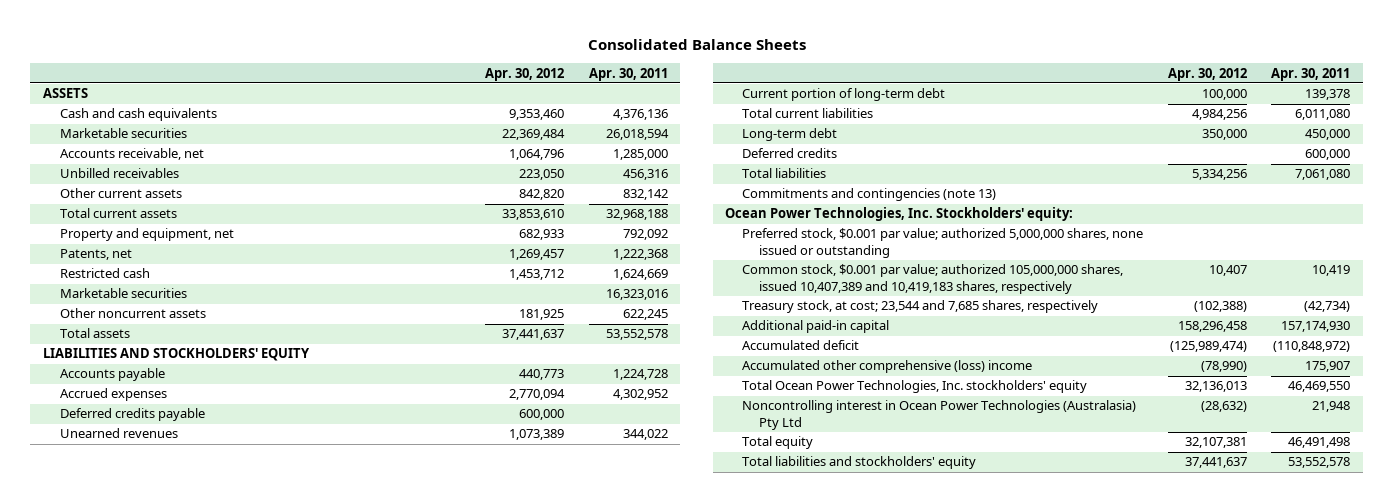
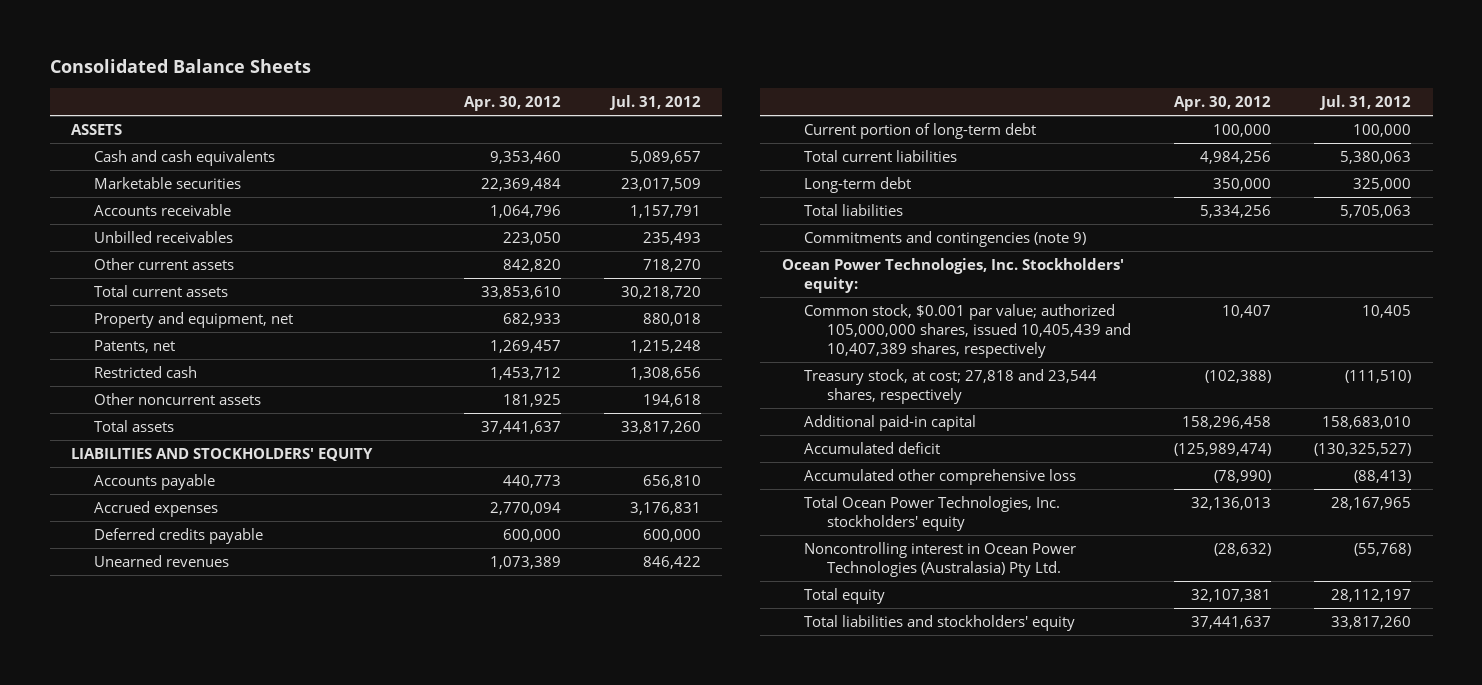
- | Apr. 30, 2012 | Apr. 30, 2011
+ | Apr. 30, 2012 | Jul. 31, 2012
- Accounts receivable, net | 1,064,796 | 1,285,000
+ Accounts receivable | 1,064,796 | 1,157,791
- Marketable securities | | 16,323,016
- Deferred credits | | 600,000
- Commitments and contingencies (note 13)
+ Commitments and contingencies (note 9)
- Preferred stock, $0.001 par value; authorized 5,000,000 shares, none issued or outstanding
- Common stock, $0.001 par value; authorized 105,000,000 shares, issued 10,407,389 and 10,419,183 shares, respectively | 10,407 | 10,419
- Treasury stock, at cost; 23,544 and 7,685 shares, respectively | (102,388) | (42,734)
+ Common stock, $0.001 par value; authorized 105,000,000 shares, issued 10,405,439 and 10,407,389 shares, respectively | 10,407 | 10,405
+ Treasury stock, at cost; 27,818 and 23,544 shares, respectively | (102,388) | (111,510)
- Accumulated other comprehensive (loss) income | (78,990) | 175,907
+ Accumulated other comprehensive loss | (78,990) | (88,413)
- Noncontrolling interest in Ocean Power Technologies (Australasia) Pty Ltd | (28,632) | 21,948
+ Noncontrolling interest in Ocean Power Technologies (Australasia) Pty Ltd. | (28,632) | (55,768)

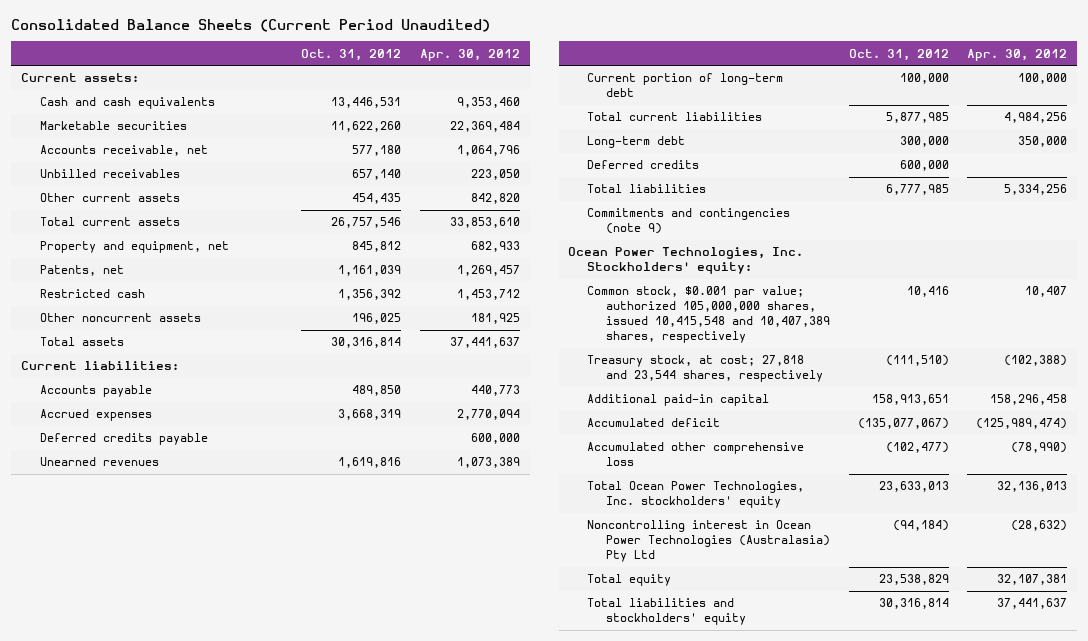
- Consolidated Balance Sheets
+ Consolidated Balance Sheets (Current Period Unaudited)
- | Apr. 30, 2012 | Jul. 31, 2012
+ | Oct. 31, 2012 | Apr. 30, 2012
- ASSETS
+ Current assets:
- Accounts receivable | 1,064,796 | 1,157,791
+ Accounts receivable, net | 577,180 | 1,064,796
- LIABILITIES AND STOCKHOLDERS' EQUITY
+ Current liabilities:
+ Deferred credits | 600,000 |
- Common stock, $0.001 par value; authorized 105,000,000 shares, issued 10,405,439 and 10,407,389 shares, respectively | 10,407 | 10,405
+ Common stock, $0.001 par value; authorized 105,000,000 shares, issued 10,415,548 and 10,407,389 shares, respectively | 10,416 | 10,407
- Noncontrolling interest in Ocean Power Technologies (Australasia) Pty Ltd. | (28,632) | (55,768)
+ Noncontrolling interest in Ocean Power Technologies (Australasia) Pty Ltd | (94,184) | (28,632)

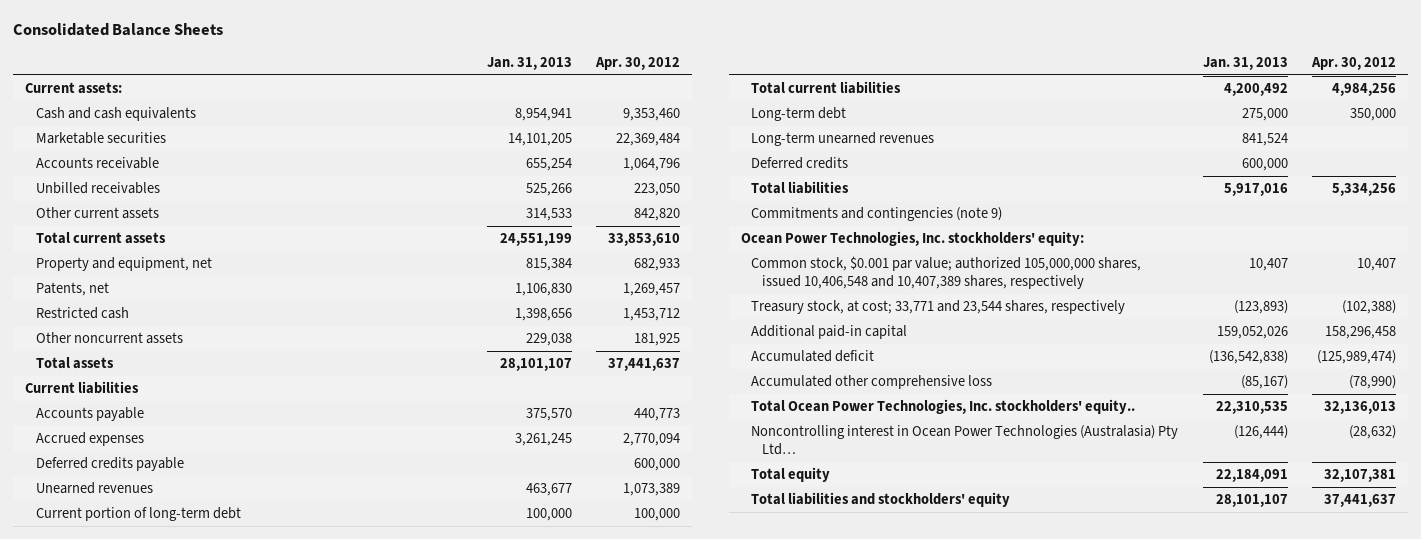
- Consolidated Balance Sheets (Current Period Unaudited)
+ Consolidated Balance Sheets
- | Oct. 31, 2012 | Apr. 30, 2012
+ | Jan. 31, 2013 | Apr. 30, 2012
- Accounts receivable, net | 577,180 | 1,064,796
+ Accounts receivable | 655,254 | 1,064,796
- Current liabilities:
+ Current liabilities
+ Long-term unearned revenues | 841,524 |
- Ocean Power Technologies, Inc. Stockholders' equity:
- Common stock, $0.001 par value; authorized 105,000,000 shares, issued 10,415,548 and 10,407,389 shares, respectively | 10,416 | 10,407
- Treasury stock, at cost; 27,818 and 23,544 shares, respectively | (111,510) | (102,388)
+ Ocean Power Technologies, Inc. stockholders' equity:
+ Common stock, $0.001 par value; authorized 105,000,000 shares, issued 10,406,548 and 10,407,389 shares, respectively | 10,407 | 10,407
+ Treasury stock, at cost; 33,771 and 23,544 shares, respectively | (123,893) | (102,388)
- Total Ocean Power Technologies, Inc. stockholders' equity | 23,633,013 | 32,136,013
- Noncontrolling interest in Ocean Power Technologies (Australasia) Pty Ltd | (94,184) | (28,632)
+ Total Ocean Power Technologies, Inc. stockholders' equity.. | 22,310,535 | 32,136,013
+ Noncontrolling interest in Ocean Power Technologies (Australasia) Pty Ltd… | (126,444) | (28,632)

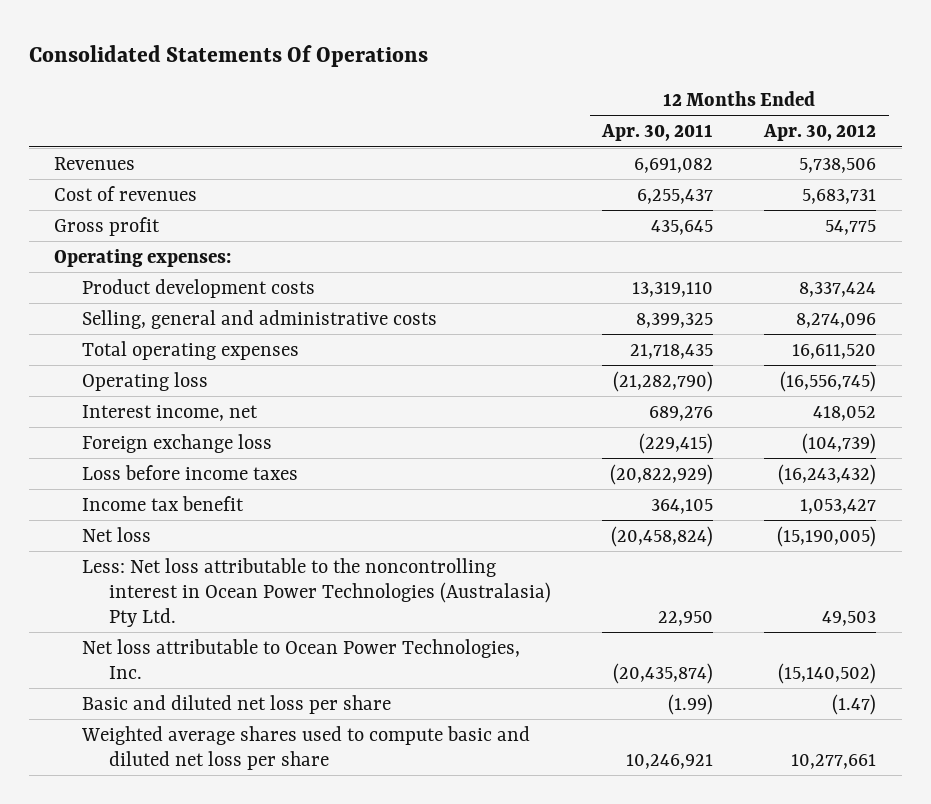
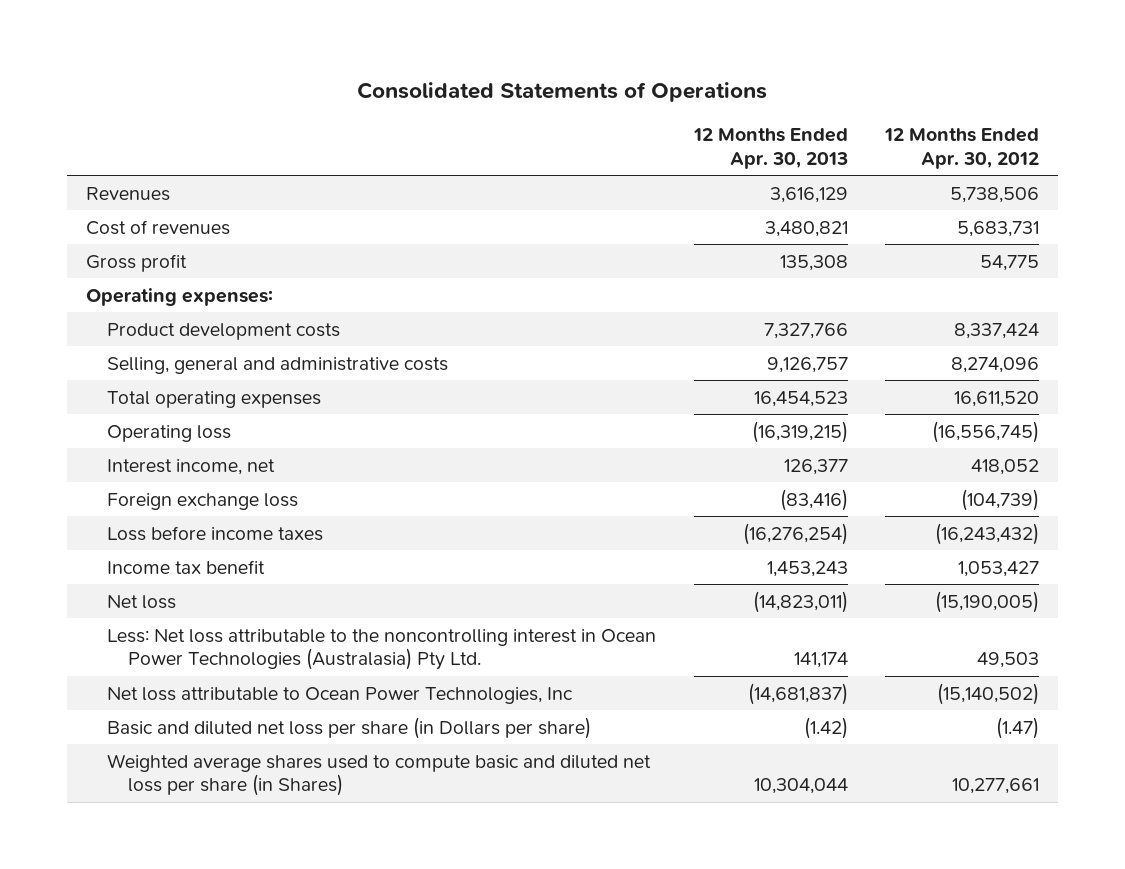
- Consolidated Statements Of Operations
+ Consolidated Statements of Operations
- | 12 Months Ended Apr. 30, 2011 | 12 Months Ended Apr. 30, 2012
+ | 12 Months Ended Apr. 30, 2013 | 12 Months Ended Apr. 30, 2012
- Net loss attributable to Ocean Power Technologies, Inc. | (20,435,874) | (15,140,502)
- Basic and diluted net loss per share | (1.99) | (1.47)
- Weighted average shares used to compute basic and diluted net loss per share | 10,246,921 | 10,277,661
+ Net loss attributable to Ocean Power Technologies, Inc | (14,681,837) | (15,140,502)
+ Basic and diluted net loss per share (in Dollars per share) | (1.42) | (1.47)
+ Weighted average shares used to compute basic and diluted net loss per share (in Shares) | 10,304,044 | 10,277,661

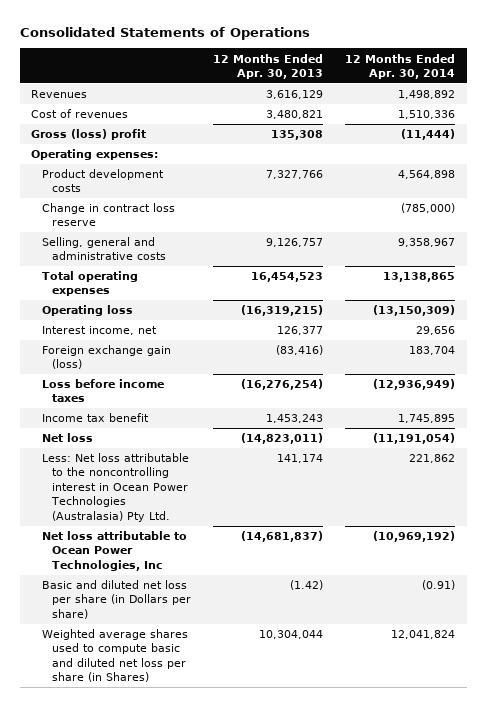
- | 12 Months Ended Apr. 30, 2013 | 12 Months Ended Apr. 30, 2012
+ | 12 Months Ended Apr. 30, 2013 | 12 Months Ended Apr. 30, 2014
- Gross profit | 135,308 | 54,775
+ Gross (loss) profit | 135,308 | (11,444)
+ Change in contract loss reserve | | (785,000)
- Foreign exchange loss | (83,416) | (104,739)
+ Foreign exchange gain (loss) | (83,416) | 183,704

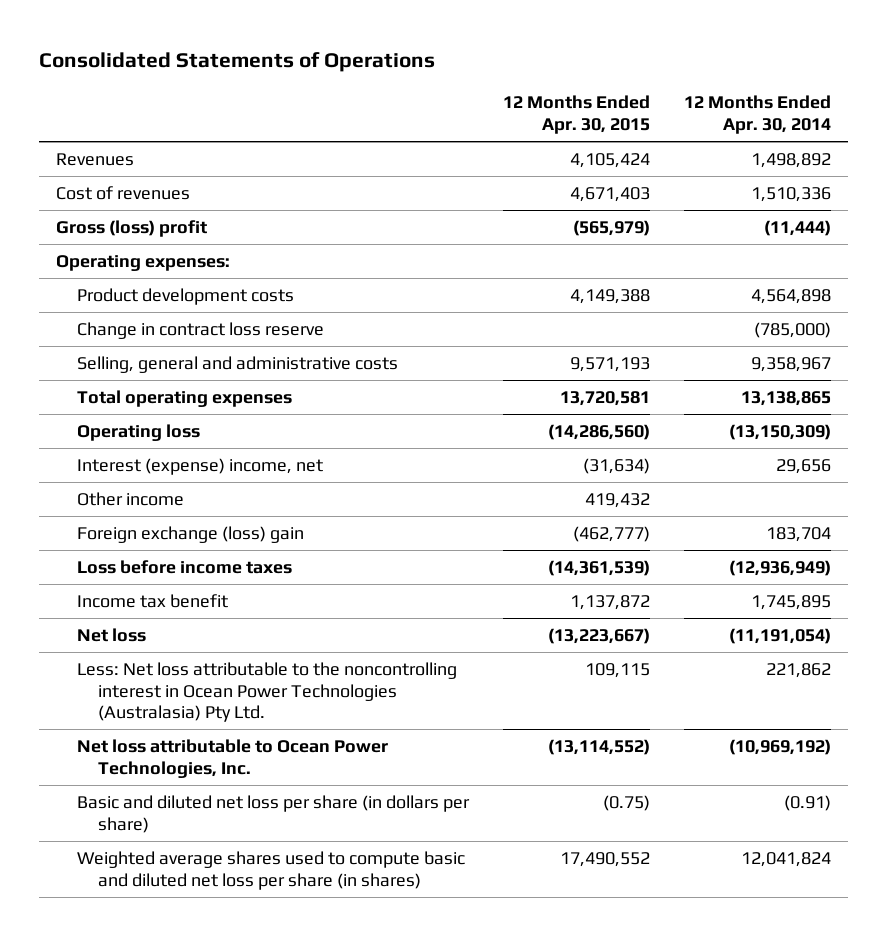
- | 12 Months Ended Apr. 30, 2013 | 12 Months Ended Apr. 30, 2014
+ | 12 Months Ended Apr. 30, 2015 | 12 Months Ended Apr. 30, 2014
- Interest income, net | 126,377 | 29,656
- Foreign exchange gain (loss) | (83,416) | 183,704
+ Interest (expense) income, net | (31,634) | 29,656
+ Other income | 419,432 |
+ Foreign exchange (loss) gain | (462,777) | 183,704
- Net loss attributable to Ocean Power Technologies, Inc | (14,681,837) | (10,969,192)
- Basic and diluted net loss per share (in Dollars per share) | (1.42) | (0.91)
- Weighted average shares used to compute basic and diluted net loss per share (in Shares) | 10,304,044 | 12,041,824
+ Net loss attributable to Ocean Power Technologies, Inc. | (13,114,552) | (10,969,192)
+ Basic and diluted net loss per share (in dollars per share) | (0.75) | (0.91)
+ Weighted average shares used to compute basic and diluted net loss per share (in shares) | 17,490,552 | 12,041,824

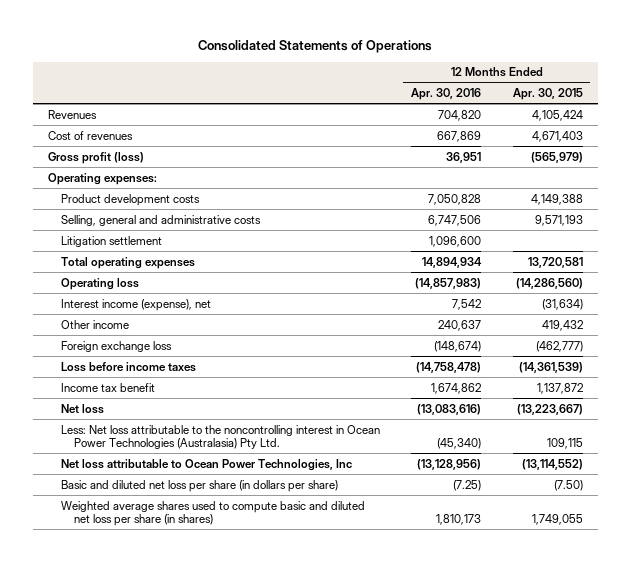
- | 12 Months Ended Apr. 30, 2015 | 12 Months Ended Apr. 30, 2014
+ | 12 Months Ended Apr. 30, 2016 | 12 Months Ended Apr. 30, 2015
- Gross (loss) profit | (565,979) | (11,444)
+ Gross profit (loss) | 36,951 | (565,979)
- Change in contract loss reserve | | (785,000)
+ Litigation settlement | 1,096,600 |
- Interest (expense) income, net | (31,634) | 29,656
+ Interest income (expense), net | 7,542 | (31,634)
- Foreign exchange (loss) gain | (462,777) | 183,704
+ Foreign exchange loss | (148,674) | (462,777)
- Net loss attributable to Ocean Power Technologies, Inc. | (13,114,552) | (10,969,192)
- Basic and diluted net loss per share (in dollars per share) | (0.75) | (0.91)
- Weighted average shares used to compute basic and diluted net loss per share (in shares) | 17,490,552 | 12,041,824
+ Net loss attributable to Ocean Power Technologies, Inc | (13,128,956) | (13,114,552)
+ Basic and diluted net loss per share (in dollars per share) | (7.25) | (7.50)
+ Weighted average shares used to compute basic and diluted net loss per share (in shares) | 1,810,173 | 1,749,055

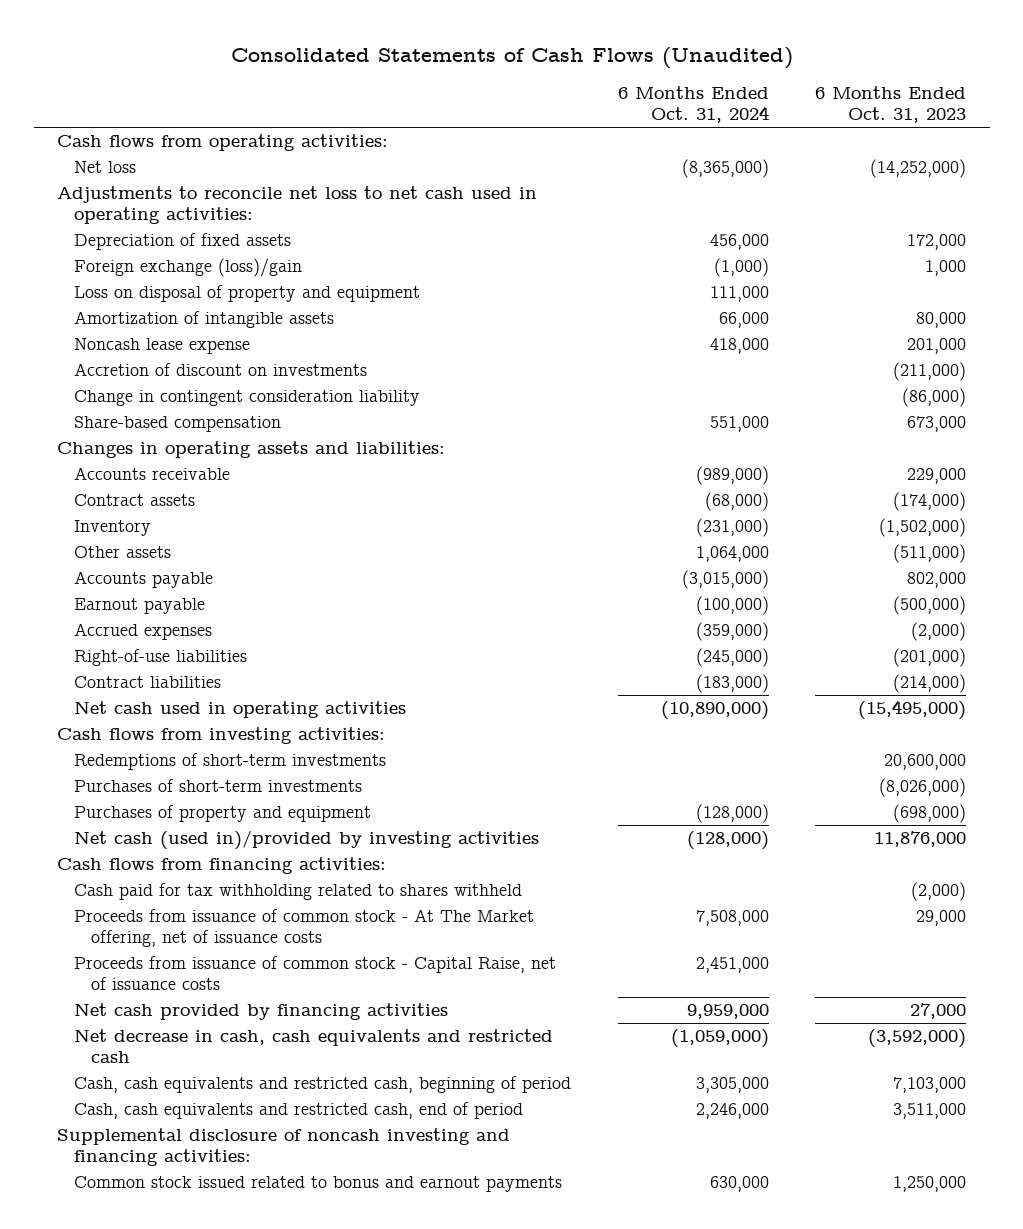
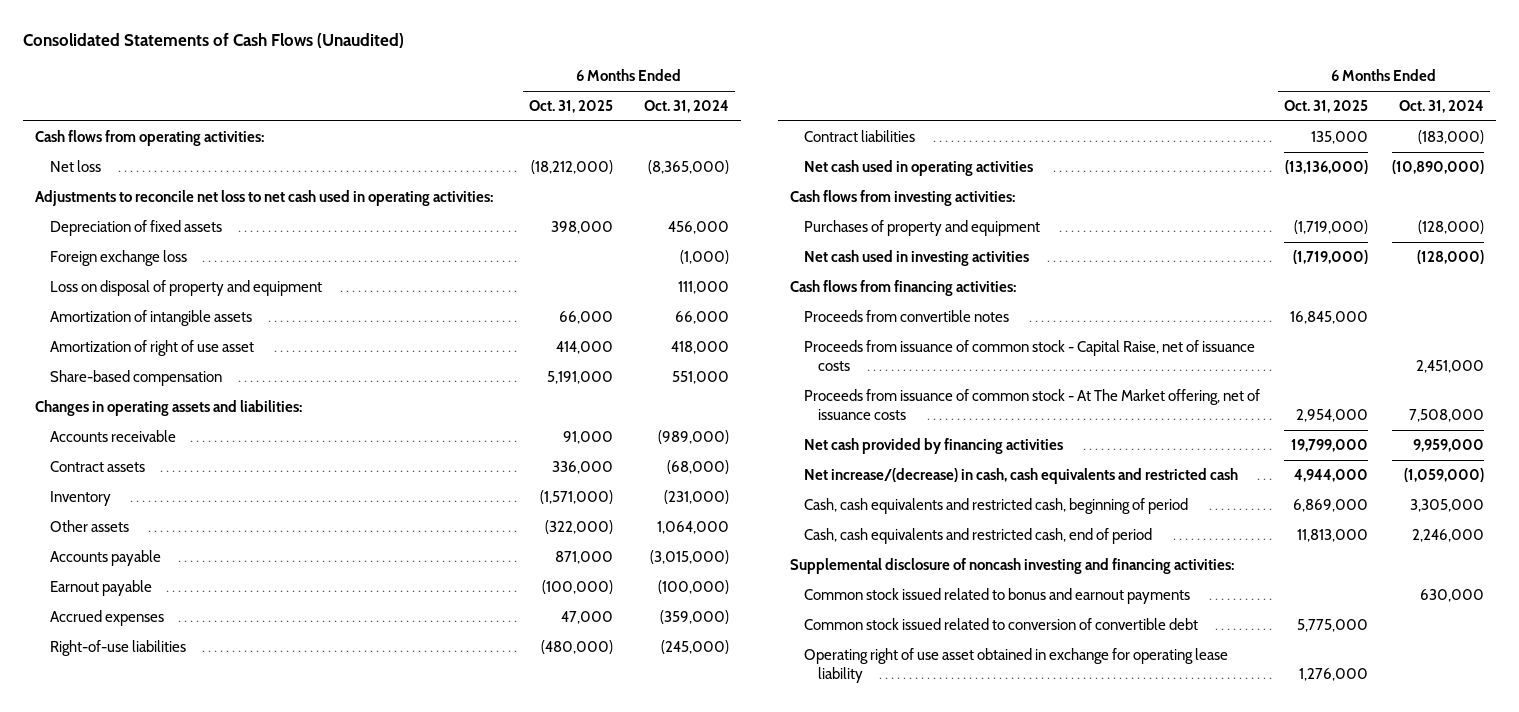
- | 6 Months Ended Oct. 31, 2024 | 6 Months Ended Oct. 31, 2023
+ | 6 Months Ended Oct. 31, 2025 | 6 Months Ended Oct. 31, 2024
- Foreign exchange (loss)/gain | (1,000) | 1,000
+ Foreign exchange loss | | (1,000)
- Noncash lease expense | 418,000 | 201,000
- Accretion of discount on investments | | (211,000)
- Change in contingent consideration liability | | (86,000)
+ Amortization of right of use asset | 414,000 | 418,000
- Redemptions of short-term investments | | 20,600,000
- Purchases of short-term investments | | (8,026,000)
- Net cash (used in)/provided by investing activities | (128,000) | 11,876,000
+ Net cash used in investing activities | (1,719,000) | (128,000)
- Cash paid for tax withholding related to shares withheld | | (2,000)
+ Proceeds from convertible notes | 16,845,000 |
moved down: Proceeds from issuance of common stock - At The Market offering, net of issuance costs | 2,954,000 | 7,508,000
- Net decrease in cash, cash equivalents and restricted cash | (1,059,000) | (3,592,000)
+ Net increase/(decrease) in cash, cash equivalents and restricted cash | 4,944,000 | (1,059,000)
+ Common stock issued related to conversion of convertible debt | 5,775,000 |
+ Operating right of use asset obtained in exchange for operating lease liability | 1,276,000 |

